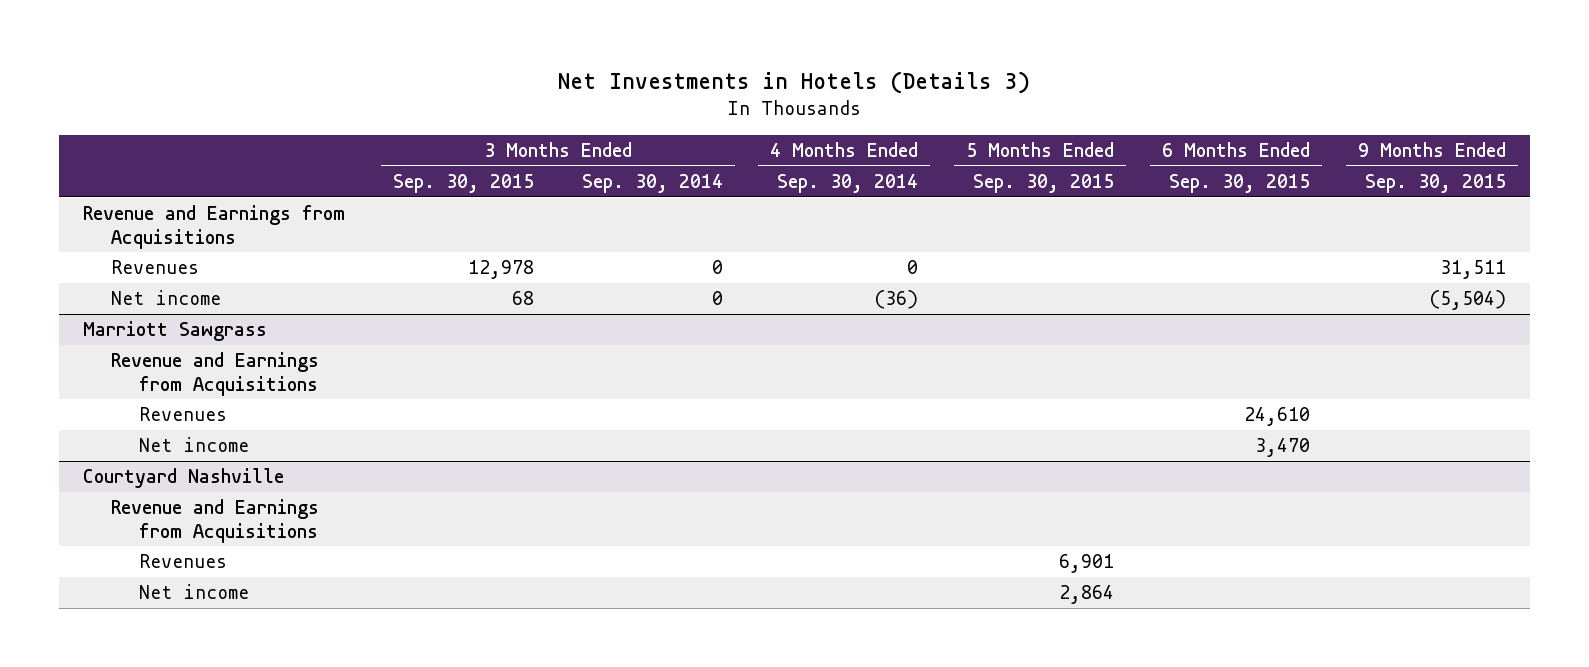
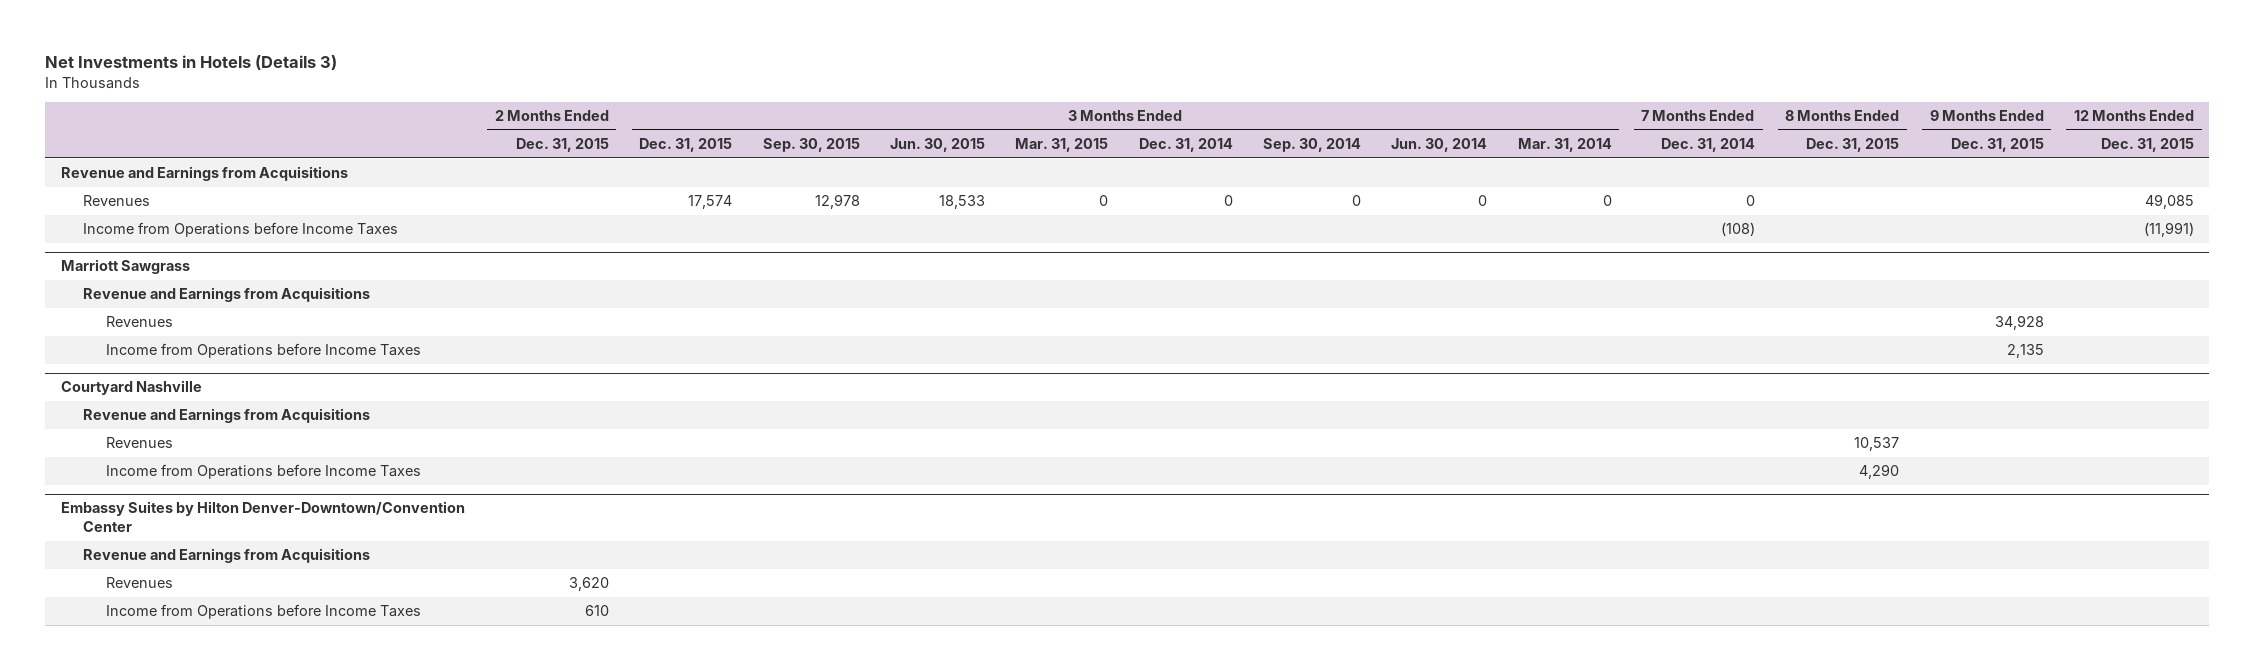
- | 3 Months Ended Sep. 30, 2015 | 3 Months Ended Sep. 30, 2014 | 4 Months Ended Sep. 30, 2014 | 5 Months Ended Sep. 30, 2015 | 6 Months Ended Sep. 30, 2015 | 9 Months Ended Sep. 30, 2015
+ | 2 Months Ended Dec. 31, 2015 | 3 Months Ended Dec. 31, 2015 | 3 Months Ended Sep. 30, 2015 | 3 Months Ended Jun. 30, 2015 | 3 Months Ended Mar. 31, 2015 | 3 Months Ended Dec. 31, 2014 | 3 Months Ended Sep. 30, 2014 | 3 Months Ended Jun. 30, 2014 | 3 Months Ended Mar. 31, 2014 | 7 Months Ended Dec. 31, 2014 | 8 Months Ended Dec. 31, 2015 | 9 Months Ended Dec. 31, 2015 | 12 Months Ended Dec. 31, 2015
- Net income | 68 | 0 | (36) | | | (5,504)
+ Income from Operations before Income Taxes | | | | | | | | | | (108) | | | (11,991)
@ Marriott Sawgrass
- Net income | | | | | 3,470 |
+ Income from Operations before Income Taxes | | | | | | | | | | | | 2,135 |
@ Courtyard Nashville
- Net income | | | | 2,864 | |
+ Income from Operations before Income Taxes | | | | | | | | | | | 4,290 | |
+ Embassy Suites by Hilton Denver-Downtown/Convention Center
+ Revenue and Earnings from Acquisitions
+ Revenues | 3,620 | | | | | | | | | | | |
+ Income from Operations before Income Taxes | 610 | | | | | | | | | | | |

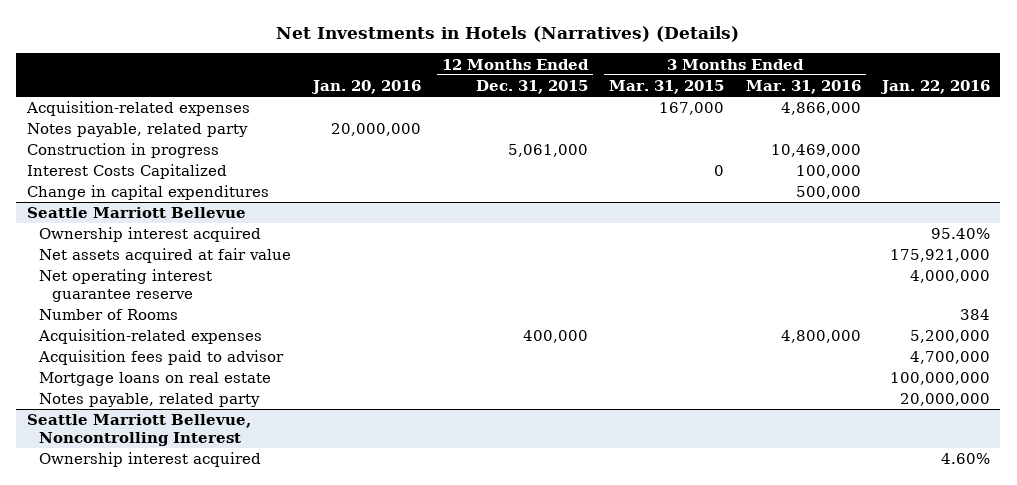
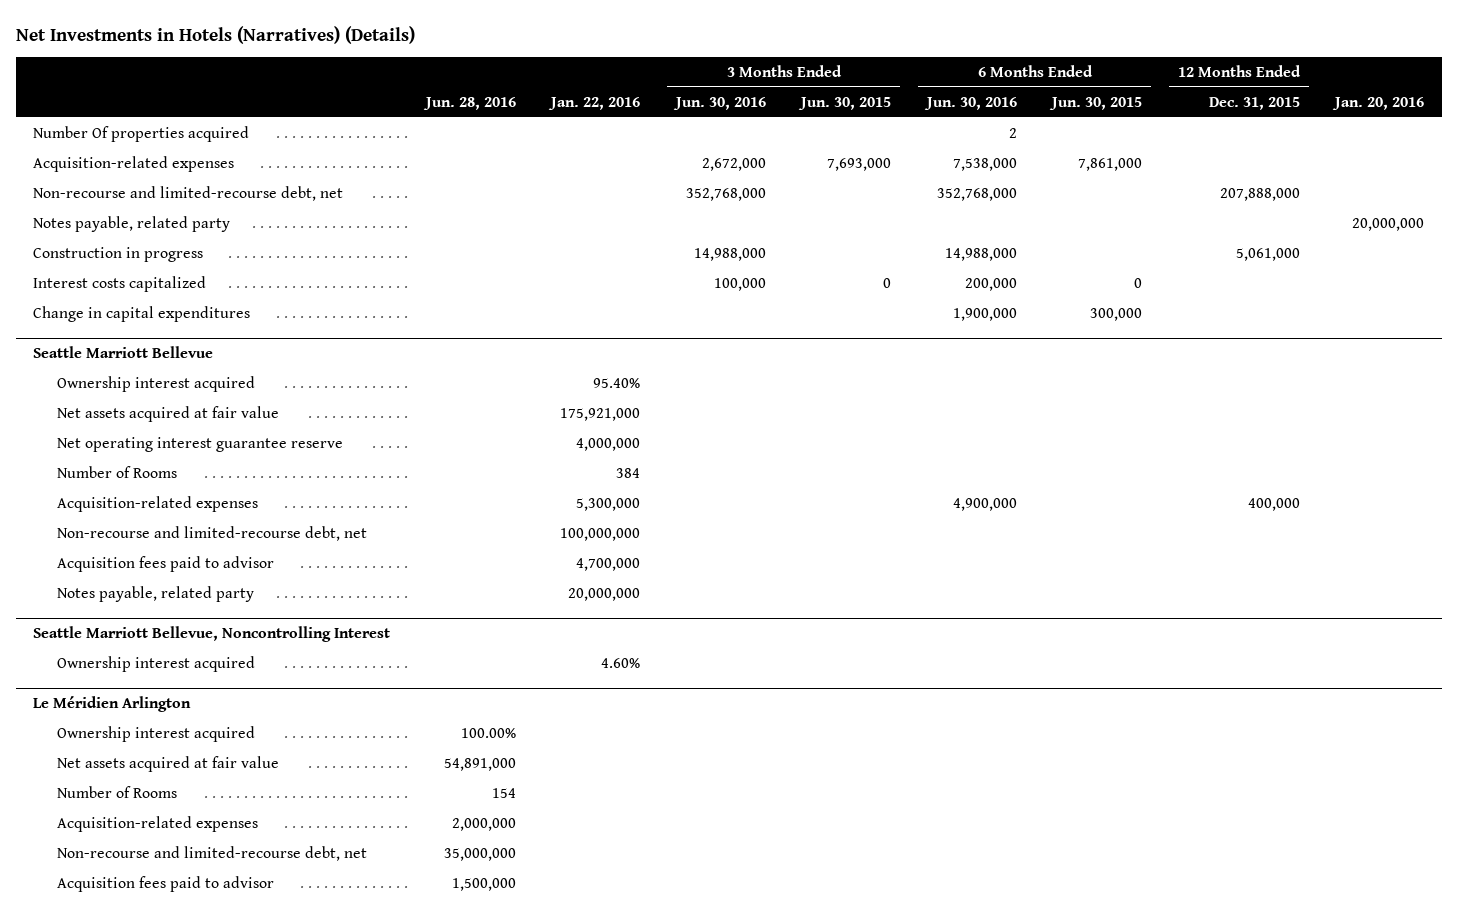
- | Jan. 20, 2016 | 12 Months Ended Dec. 31, 2015 | 3 Months Ended Mar. 31, 2015 | 3 Months Ended Mar. 31, 2016 | Jan. 22, 2016
+ | Jun. 28, 2016 | Jan. 22, 2016 | 3 Months Ended Jun. 30, 2016 | 3 Months Ended Jun. 30, 2015 | 6 Months Ended Jun. 30, 2016 | 6 Months Ended Jun. 30, 2015 | 12 Months Ended Dec. 31, 2015 | Jan. 20, 2016
+ Number Of properties acquired | | | | | 2 | | |
+ Non-recourse and limited-recourse debt, net | | | 352,768,000 | | 352,768,000 | | 207,888,000 |
- Interest Costs Capitalized | | | 0 | 100,000 |
+ Interest costs capitalized | | | 100,000 | 0 | 200,000 | 0 | |
@ Seattle Marriott Bellevue
- Acquisition-related expenses | | 400,000 | | 4,800,000 | 5,200,000
+ Acquisition-related expenses | | 5,300,000 | | | 4,900,000 | | 400,000 |
+ Non-recourse and limited-recourse debt, net | | 100,000,000 | | | | | |
- Mortgage loans on real estate | | | | | 100,000,000
+ Le Méridien Arlington
+ Ownership interest acquired | 100.00% | | | | | | |
+ Net assets acquired at fair value | 54,891,000 | | | | | | |
+ Number of Rooms | 154 | | | | | | |
+ Acquisition-related expenses | 2,000,000 | | | | | | |
+ Non-recourse and limited-recourse debt, net | 35,000,000 | | | | | | |
+ Acquisition fees paid to advisor | 1,500,000 | | | | | | |

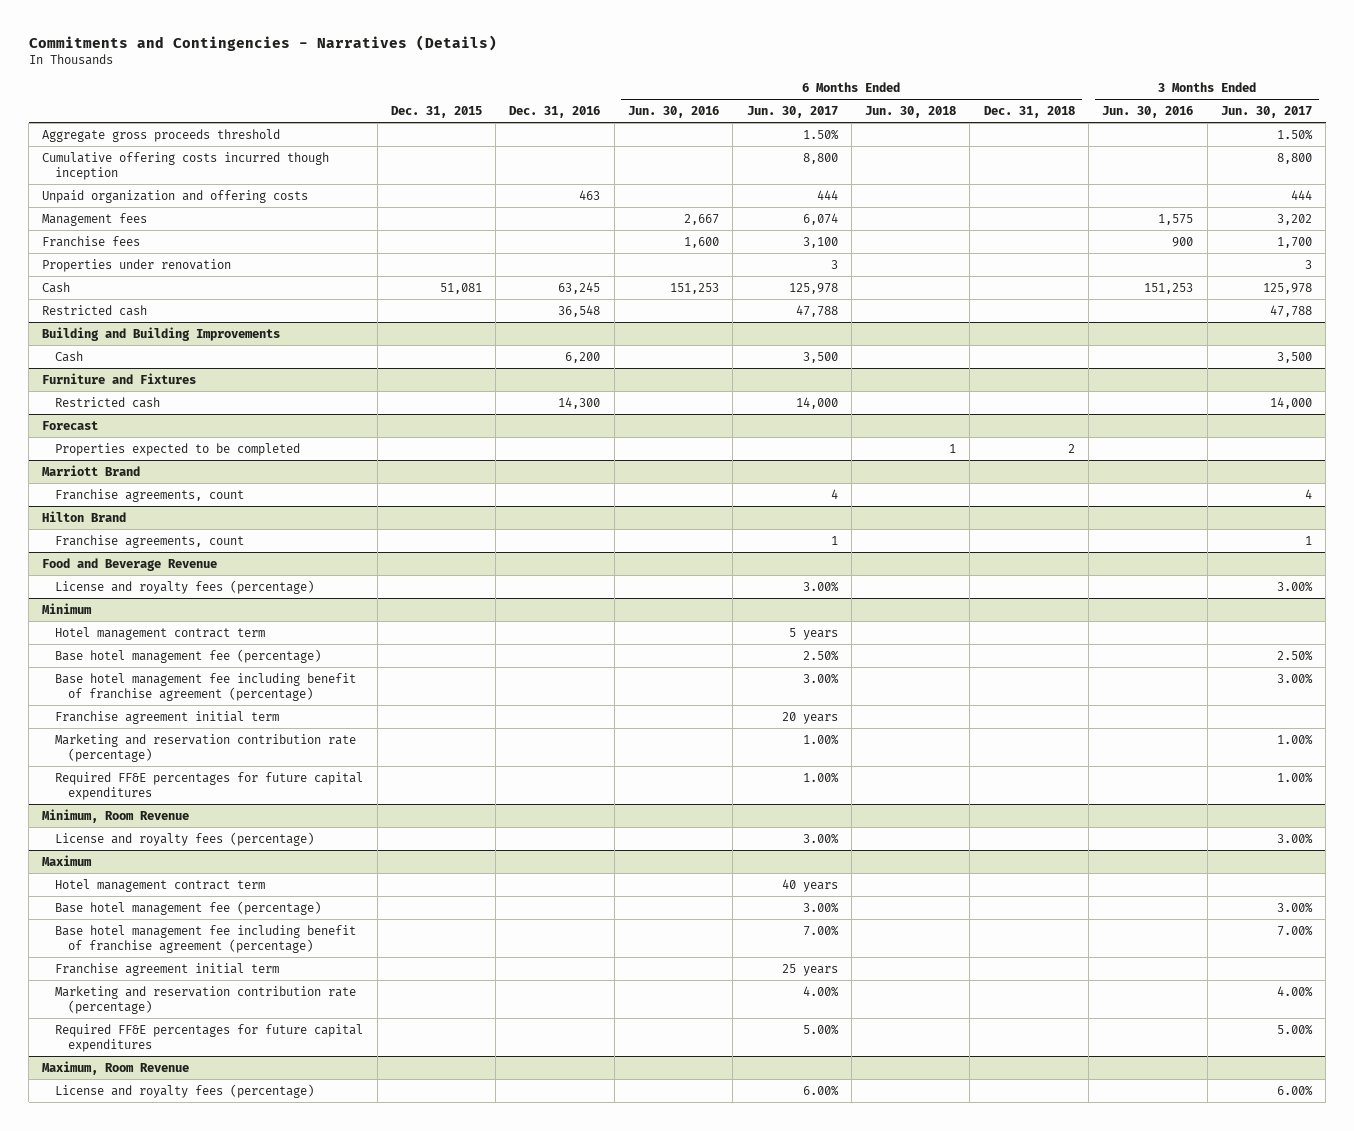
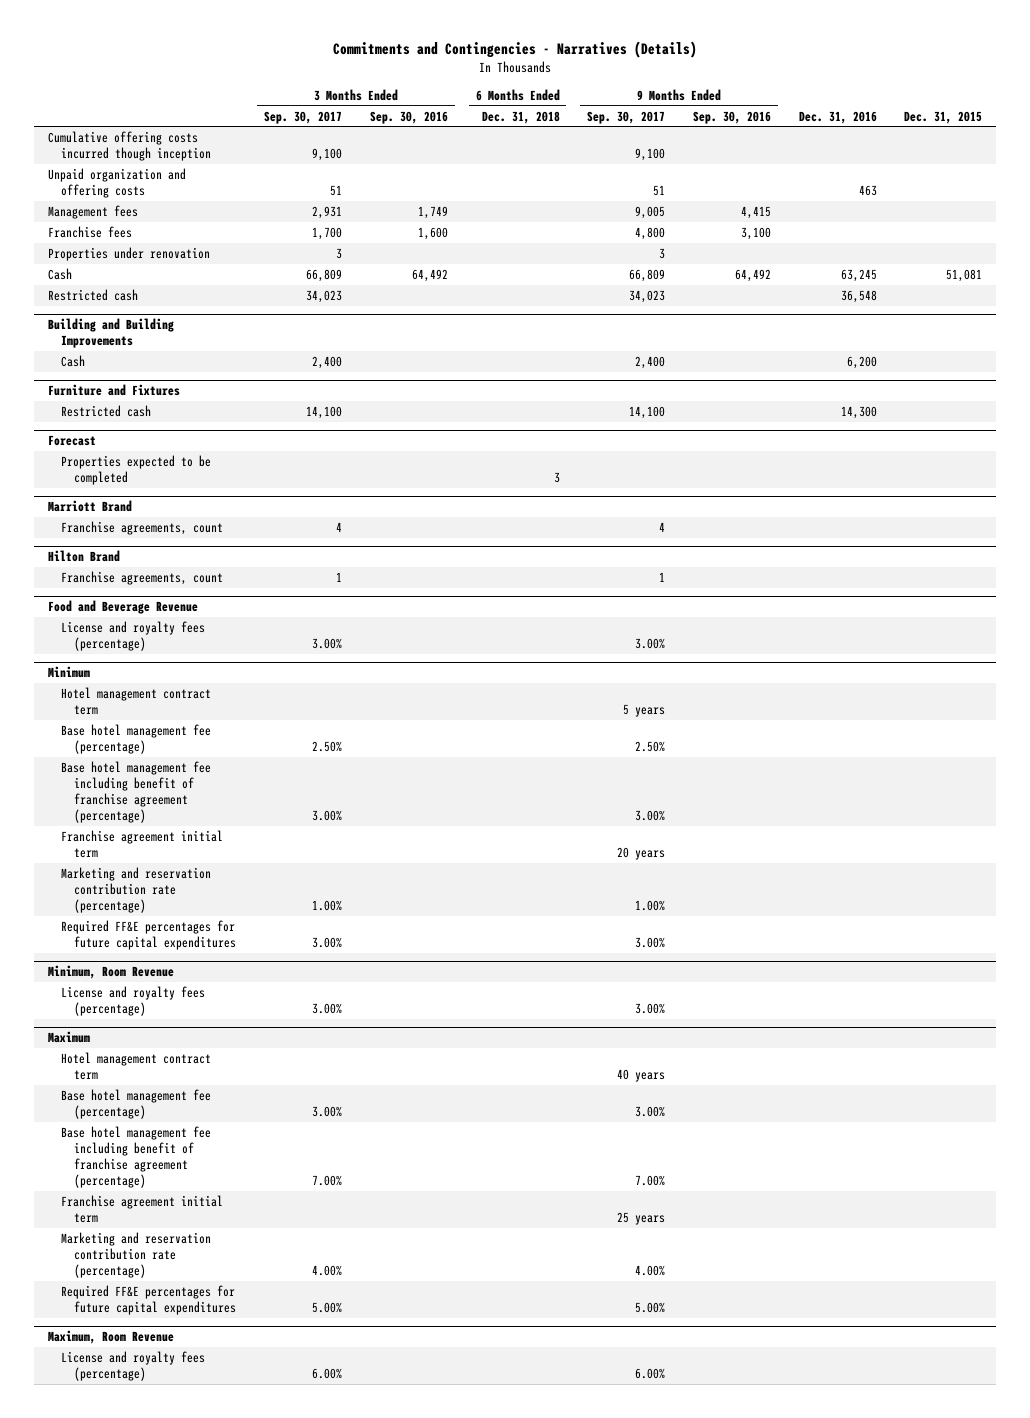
- | Dec. 31, 2015 | Dec. 31, 2016 | 6 Months Ended Jun. 30, 2016 | 6 Months Ended Jun. 30, 2017 | 6 Months Ended Jun. 30, 2018 | 6 Months Ended Dec. 31, 2018 | 3 Months Ended Jun. 30, 2016 | 3 Months Ended Jun. 30, 2017
+ | 3 Months Ended Sep. 30, 2017 | 3 Months Ended Sep. 30, 2016 | 6 Months Ended Dec. 31, 2018 | 9 Months Ended Sep. 30, 2017 | 9 Months Ended Sep. 30, 2016 | Dec. 31, 2016 | Dec. 31, 2015
- Aggregate gross proceeds threshold | | | | 1.50% | | | | 1.50%
@ Forecast
- Properties expected to be completed | | | | | 1 | 2 | |
+ Properties expected to be completed | | | 3 | | | |

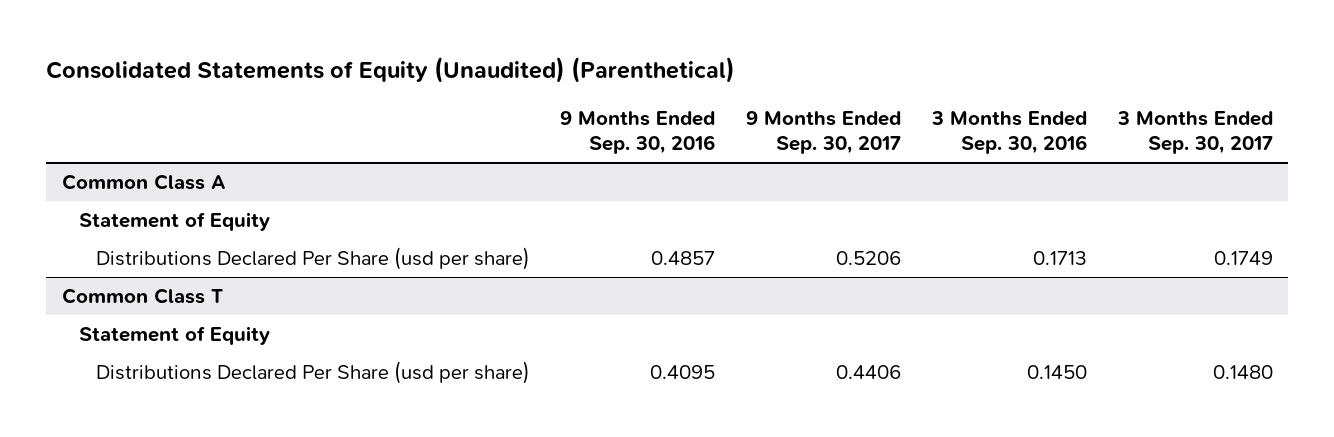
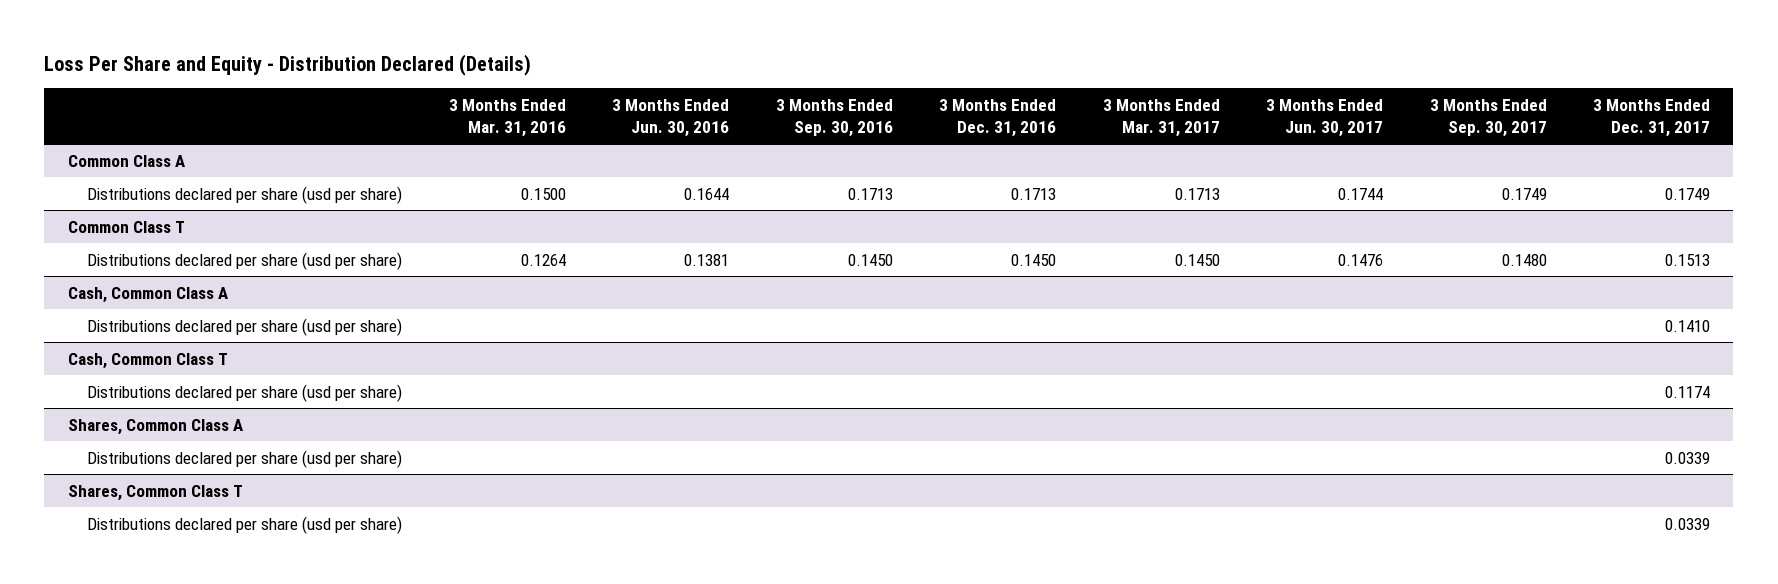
- Consolidated Statements of Equity (Unaudited) (Parenthetical)
+ Loss Per Share and Equity - Distribution Declared (Details)
- | 9 Months Ended Sep. 30, 2016 | 9 Months Ended Sep. 30, 2017 | 3 Months Ended Sep. 30, 2016 | 3 Months Ended Sep. 30, 2017
+ | 3 Months Ended Mar. 31, 2016 | 3 Months Ended Jun. 30, 2016 | 3 Months Ended Sep. 30, 2016 | 3 Months Ended Dec. 31, 2016 | 3 Months Ended Mar. 31, 2017 | 3 Months Ended Jun. 30, 2017 | 3 Months Ended Sep. 30, 2017 | 3 Months Ended Dec. 31, 2017
@ Common Class A
- Statement of Equity
- Distributions Declared Per Share (usd per share) | 0.4857 | 0.5206 | 0.1713 | 0.1749
+ Distributions declared per share (usd per share) | 0.1500 | 0.1644 | 0.1713 | 0.1713 | 0.1713 | 0.1744 | 0.1749 | 0.1749
@ Common Class T
- Statement of Equity
- Distributions Declared Per Share (usd per share) | 0.4095 | 0.4406 | 0.1450 | 0.1480
+ Distributions declared per share (usd per share) | 0.1264 | 0.1381 | 0.1450 | 0.1450 | 0.1450 | 0.1476 | 0.1480 | 0.1513
+ Cash, Common Class A
+ Distributions declared per share (usd per share) | | | | | | | | 0.1410
+ Cash, Common Class T
+ Distributions declared per share (usd per share) | | | | | | | | 0.1174
+ Shares, Common Class A
+ Distributions declared per share (usd per share) | | | | | | | | 0.0339
+ Shares, Common Class T
+ Distributions declared per share (usd per share) | | | | | | | | 0.0339

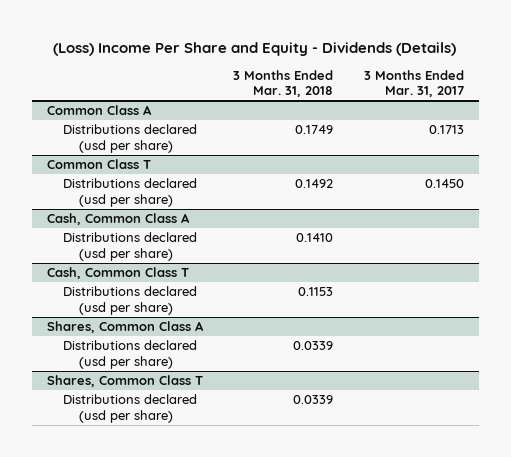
- Loss Per Share and Equity - Distribution Declared (Details)
+ (Loss) Income Per Share and Equity - Dividends (Details)
- | 3 Months Ended Mar. 31, 2016 | 3 Months Ended Jun. 30, 2016 | 3 Months Ended Sep. 30, 2016 | 3 Months Ended Dec. 31, 2016 | 3 Months Ended Mar. 31, 2017 | 3 Months Ended Jun. 30, 2017 | 3 Months Ended Sep. 30, 2017 | 3 Months Ended Dec. 31, 2017
+ | 3 Months Ended Mar. 31, 2018 | 3 Months Ended Mar. 31, 2017
@ Common Class A
- Distributions declared per share (usd per share) | 0.1500 | 0.1644 | 0.1713 | 0.1713 | 0.1713 | 0.1744 | 0.1749 | 0.1749
+ Distributions declared (usd per share) | 0.1749 | 0.1713
@ Common Class T
- Distributions declared per share (usd per share) | 0.1264 | 0.1381 | 0.1450 | 0.1450 | 0.1450 | 0.1476 | 0.1480 | 0.1513
+ Distributions declared (usd per share) | 0.1492 | 0.1450
@ Cash, Common Class A
- Distributions declared per share (usd per share) | | | | | | | | 0.1410
+ Distributions declared (usd per share) | 0.1410 |
@ Cash, Common Class T
- Distributions declared per share (usd per share) | | | | | | | | 0.1174
+ Distributions declared (usd per share) | 0.1153 |
@ Shares, Common Class A
- Distributions declared per share (usd per share) | | | | | | | | 0.0339
+ Distributions declared (usd per share) | 0.0339 |
@ Shares, Common Class T
- Distributions declared per share (usd per share) | | | | | | | | 0.0339
+ Distributions declared (usd per share) | 0.0339 |

